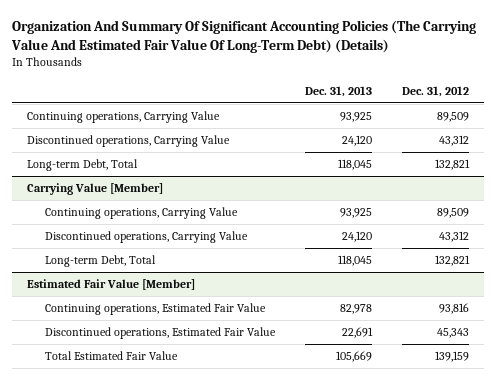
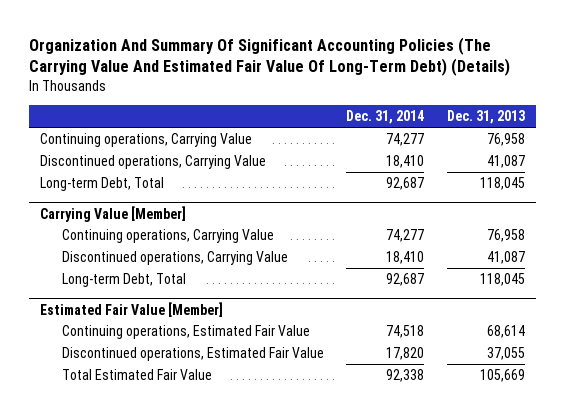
- | Dec. 31, 2013 | Dec. 31, 2012
+ | Dec. 31, 2014 | Dec. 31, 2013
- Continuing operations, Carrying Value | 93,925 | 89,509
- Discontinued operations, Carrying Value | 24,120 | 43,312
+ Continuing operations, Carrying Value | 74,277 | 76,958
+ Discontinued operations, Carrying Value | 18,410 | 41,087
@ Carrying Value [Member]
- Continuing operations, Carrying Value | 93,925 | 89,509
- Discontinued operations, Carrying Value | 24,120 | 43,312
+ Continuing operations, Carrying Value | 74,277 | 76,958
+ Discontinued operations, Carrying Value | 18,410 | 41,087
@ Estimated Fair Value [Member]
- Continuing operations, Estimated Fair Value | 82,978 | 93,816
- Discontinued operations, Estimated Fair Value | 22,691 | 45,343
+ Continuing operations, Estimated Fair Value | 74,518 | 68,614
+ Discontinued operations, Estimated Fair Value | 17,820 | 37,055

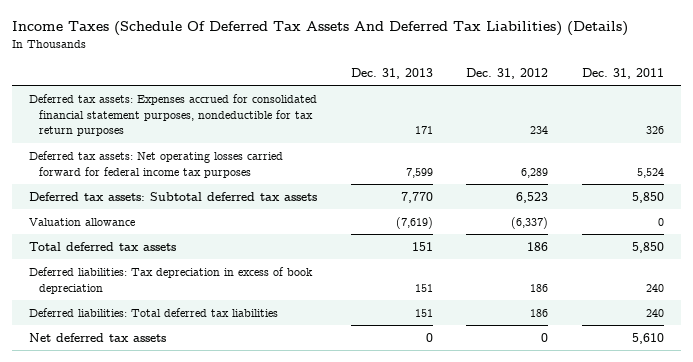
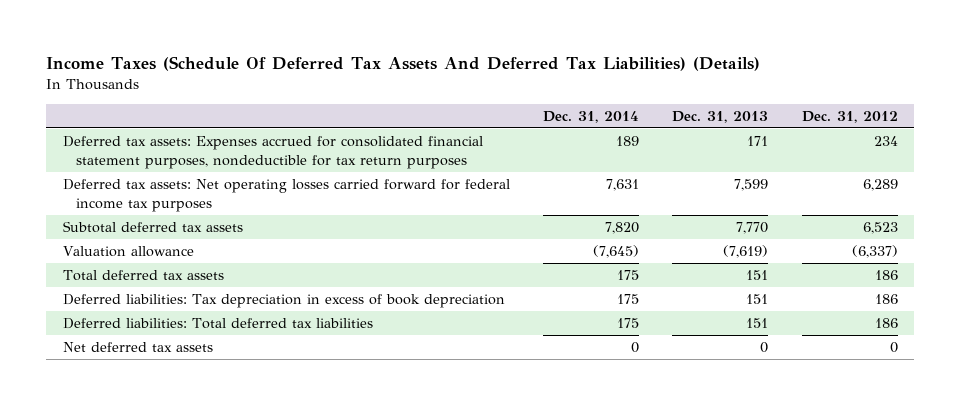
- | Dec. 31, 2013 | Dec. 31, 2012 | Dec. 31, 2011
+ | Dec. 31, 2014 | Dec. 31, 2013 | Dec. 31, 2012
- Deferred tax assets: Subtotal deferred tax assets | 7,770 | 6,523 | 5,850
+ Subtotal deferred tax assets | 7,820 | 7,770 | 6,523

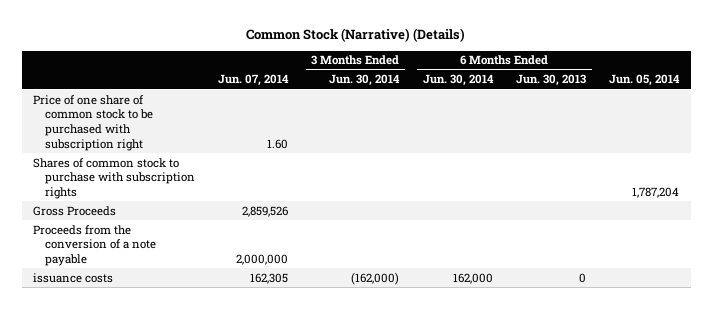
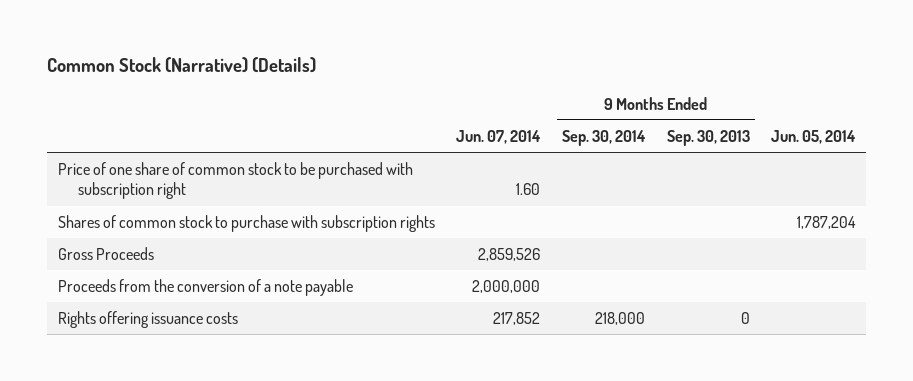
- | Jun. 07, 2014 | 3 Months Ended Jun. 30, 2014 | 6 Months Ended Jun. 30, 2014 | 6 Months Ended Jun. 30, 2013 | Jun. 05, 2014
+ | Jun. 07, 2014 | 9 Months Ended Sep. 30, 2014 | 9 Months Ended Sep. 30, 2013 | Jun. 05, 2014
- issuance costs | 162,305 | (162,000) | 162,000 | 0 |
+ Rights offering issuance costs | 217,852 | 218,000 | 0 |

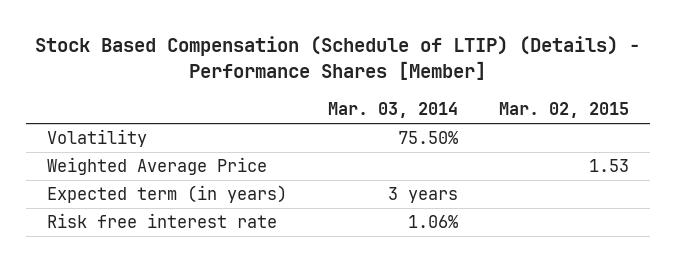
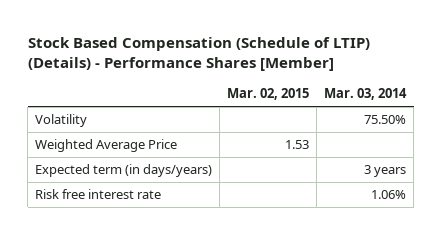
- | Mar. 03, 2014 | Mar. 02, 2015
+ | Mar. 02, 2015 | Mar. 03, 2014
- Expected term (in years) | 3 years |
+ Expected term (in days/years) | | 3 years

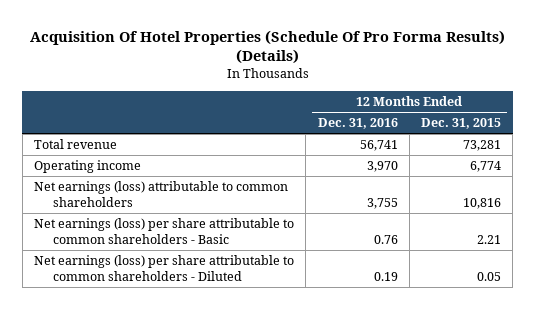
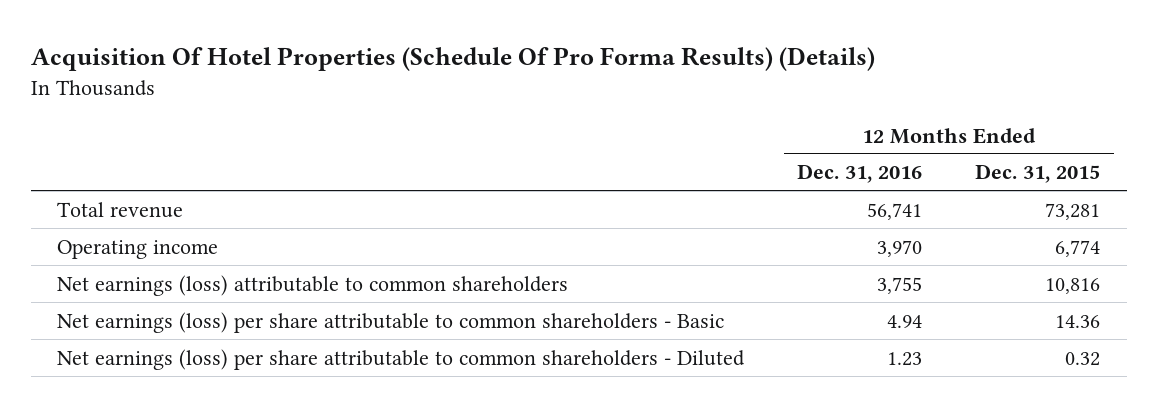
- Net earnings (loss) per share attributable to common shareholders - Basic | 0.76 | 2.21
- Net earnings (loss) per share attributable to common shareholders - Diluted | 0.19 | 0.05
+ Net earnings (loss) per share attributable to common shareholders - Basic | 4.94 | 14.36
+ Net earnings (loss) per share attributable to common shareholders - Diluted | 1.23 | 0.32

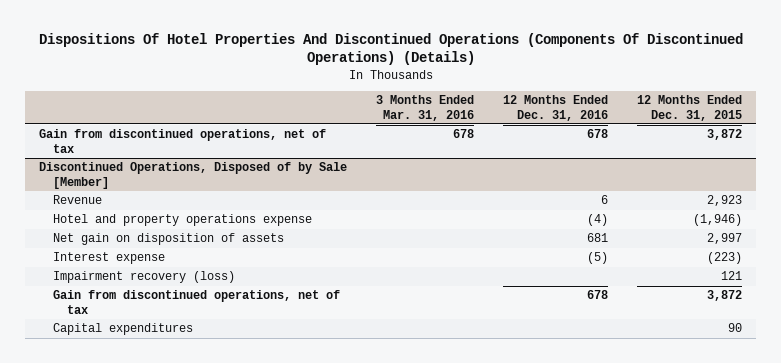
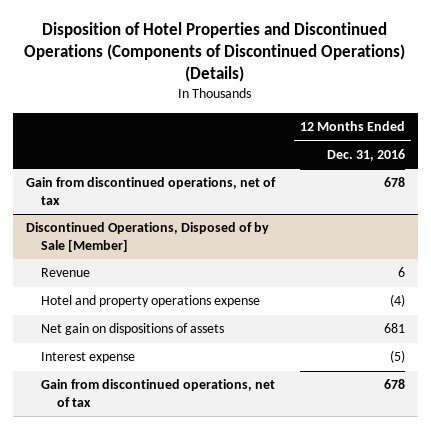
- Dispositions Of Hotel Properties And Discontinued Operations (Components Of Discontinued Operations) (Details)
+ Disposition of Hotel Properties and Discontinued Operations (Components of Discontinued Operations) (Details)
- | 3 Months Ended Mar. 31, 2016 | 12 Months Ended Dec. 31, 2016 | 12 Months Ended Dec. 31, 2015
+ | 12 Months Ended Dec. 31, 2016
@ Discontinued Operations, Disposed of by Sale [Member]
- Net gain on disposition of assets | | 681 | 2,997
+ Net gain on dispositions of assets | 681
- Impairment recovery (loss) | | | 121
- Capital expenditures | | | 90

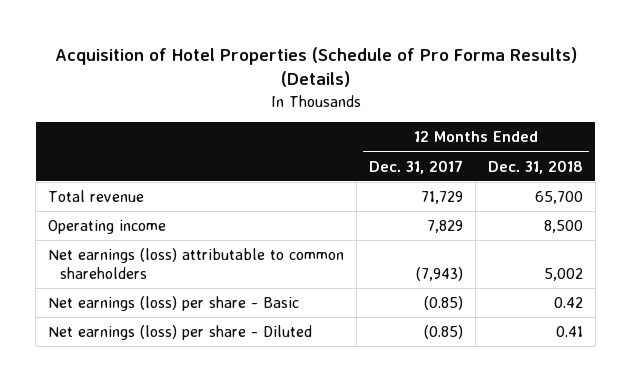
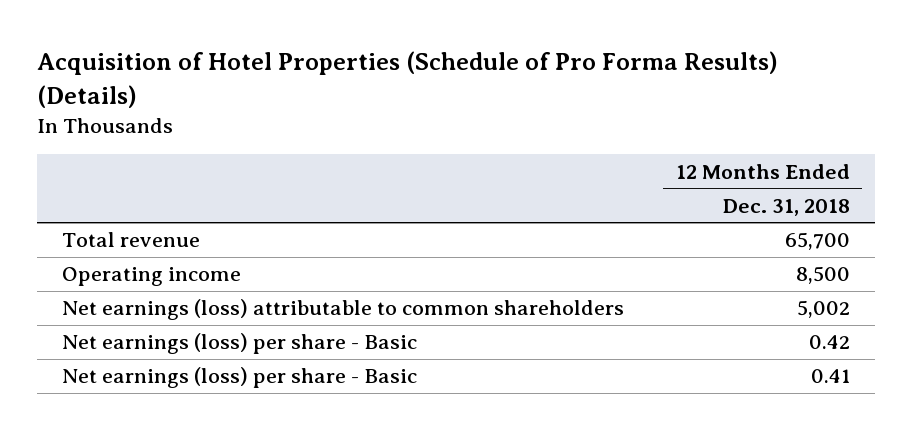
- | 12 Months Ended Dec. 31, 2017 | 12 Months Ended Dec. 31, 2018
+ | 12 Months Ended Dec. 31, 2018
- Net earnings (loss) per share - Diluted | (0.85) | 0.41
+ Net earnings (loss) per share - Basic | 0.41

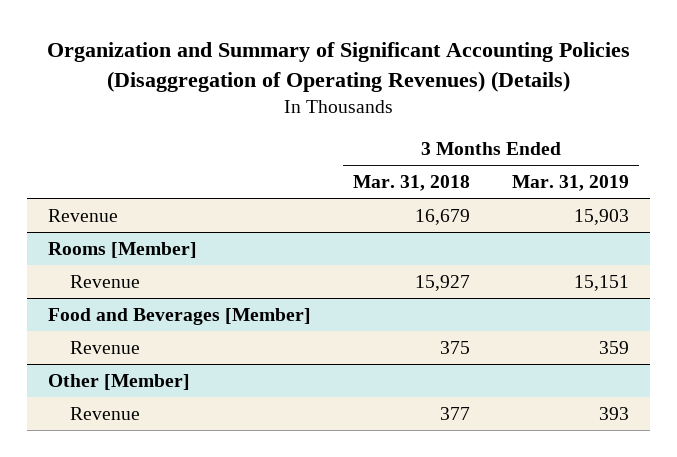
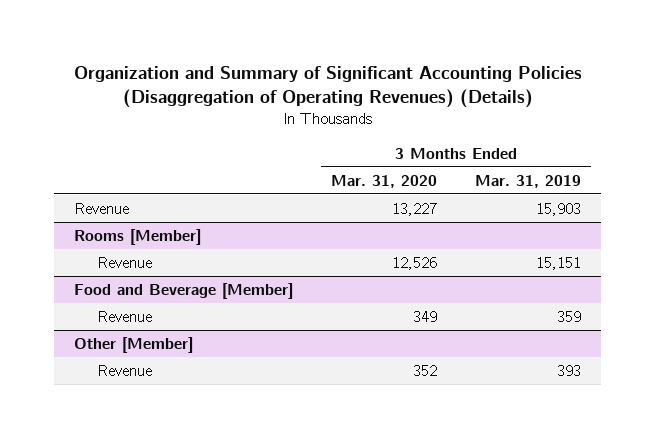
- | 3 Months Ended Mar. 31, 2018 | 3 Months Ended Mar. 31, 2019
+ | 3 Months Ended Mar. 31, 2020 | 3 Months Ended Mar. 31, 2019
- Food and Beverages [Member]
+ Food and Beverage [Member]

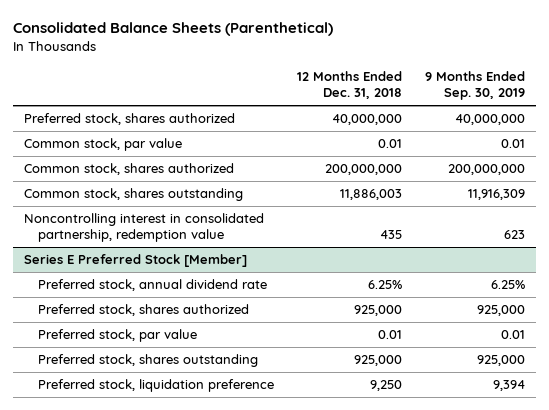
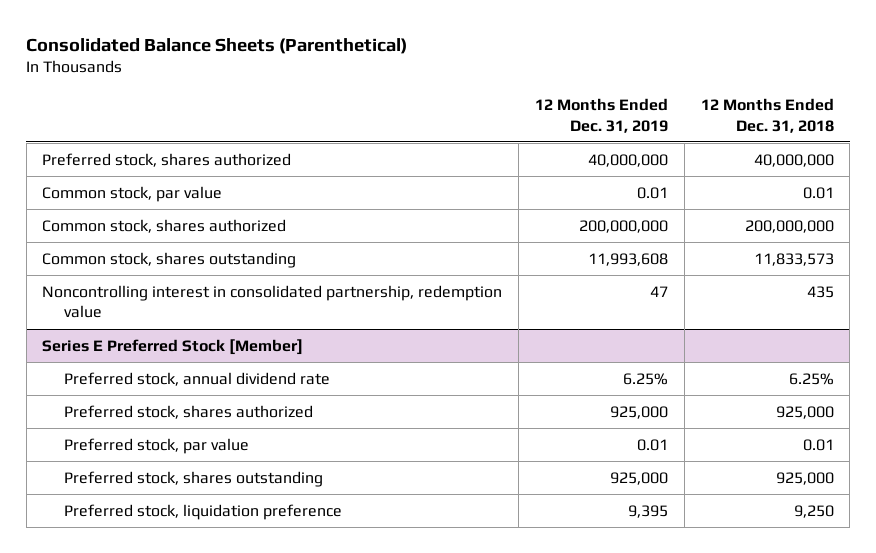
- | 12 Months Ended Dec. 31, 2018 | 9 Months Ended Sep. 30, 2019
+ | 12 Months Ended Dec. 31, 2019 | 12 Months Ended Dec. 31, 2018
- Common stock, shares outstanding | 11,886,003 | 11,916,309
+ Common stock, shares outstanding | 11,993,608 | 11,833,573

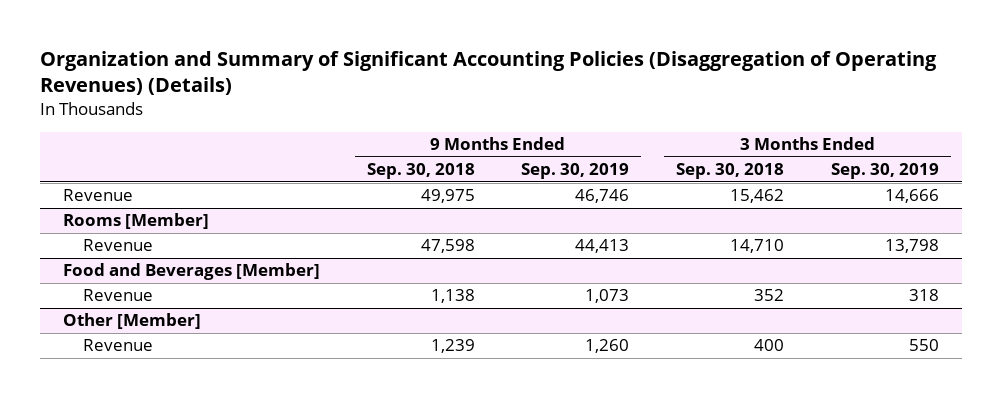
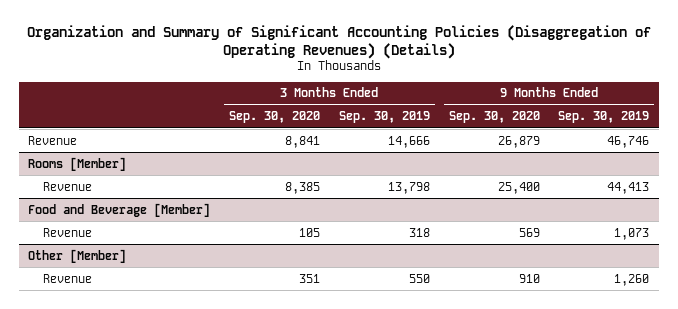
- | 9 Months Ended Sep. 30, 2018 | 9 Months Ended Sep. 30, 2019 | 3 Months Ended Sep. 30, 2018 | 3 Months Ended Sep. 30, 2019
+ | 3 Months Ended Sep. 30, 2020 | 3 Months Ended Sep. 30, 2019 | 9 Months Ended Sep. 30, 2020 | 9 Months Ended Sep. 30, 2019
- Food and Beverages [Member]
+ Food and Beverage [Member]

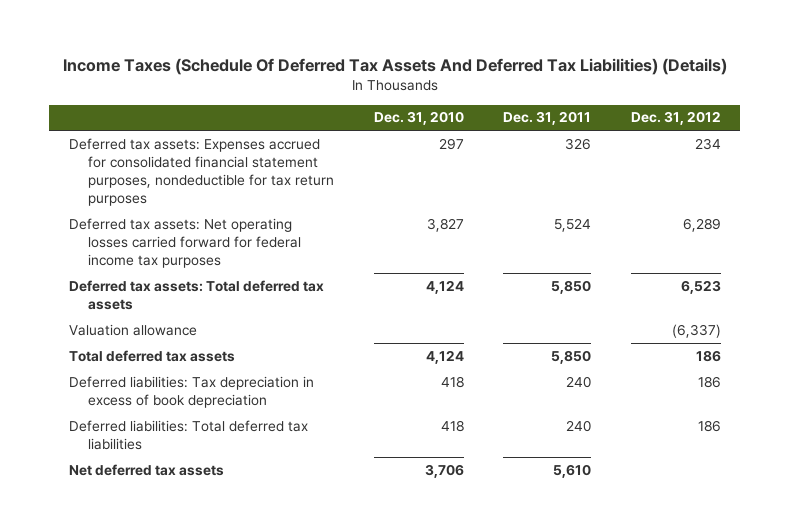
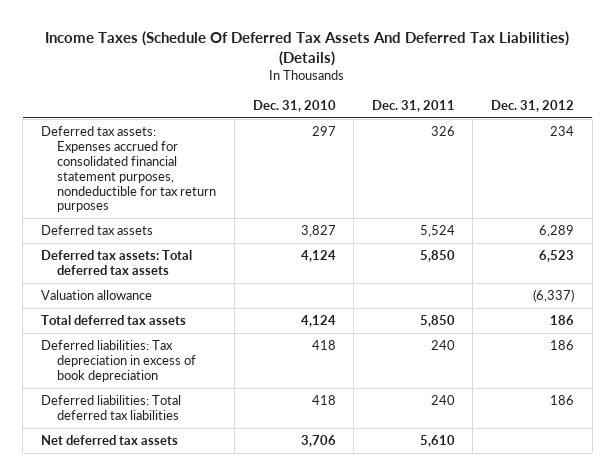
- Deferred tax assets: Net operating losses carried forward for federal income tax purposes | 3,827 | 5,524 | 6,289
+ Deferred tax assets | 3,827 | 5,524 | 6,289

